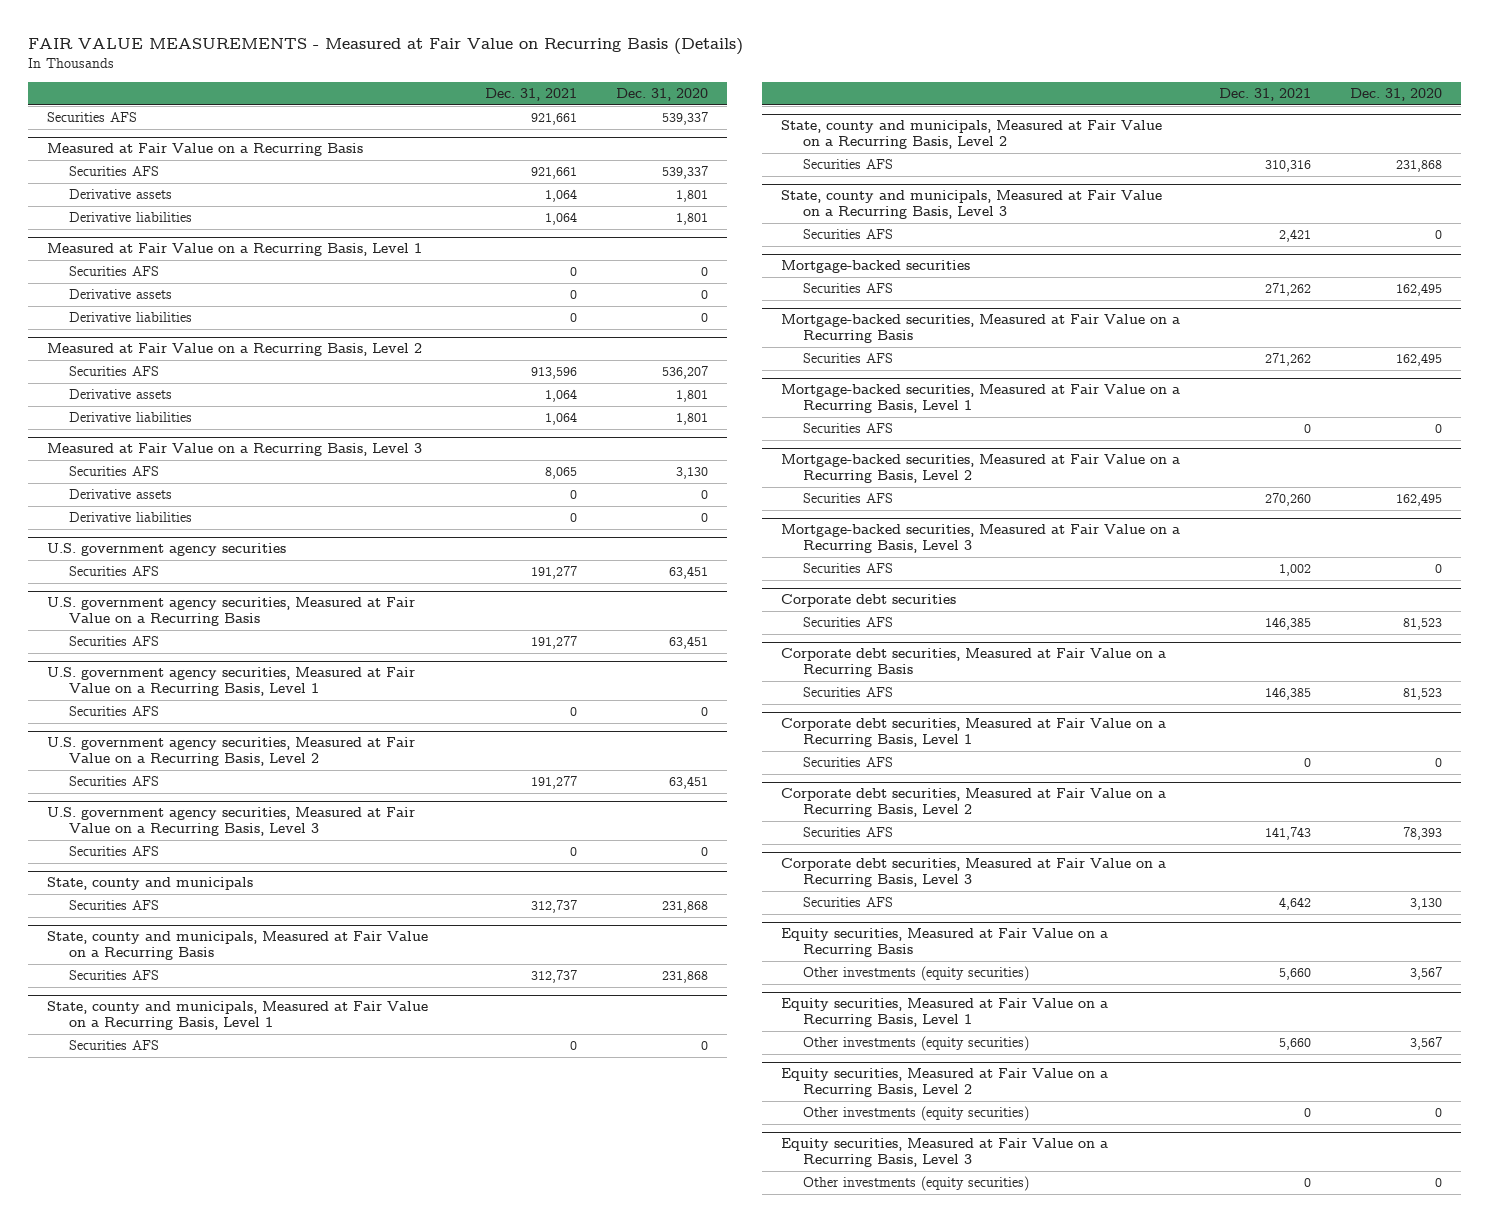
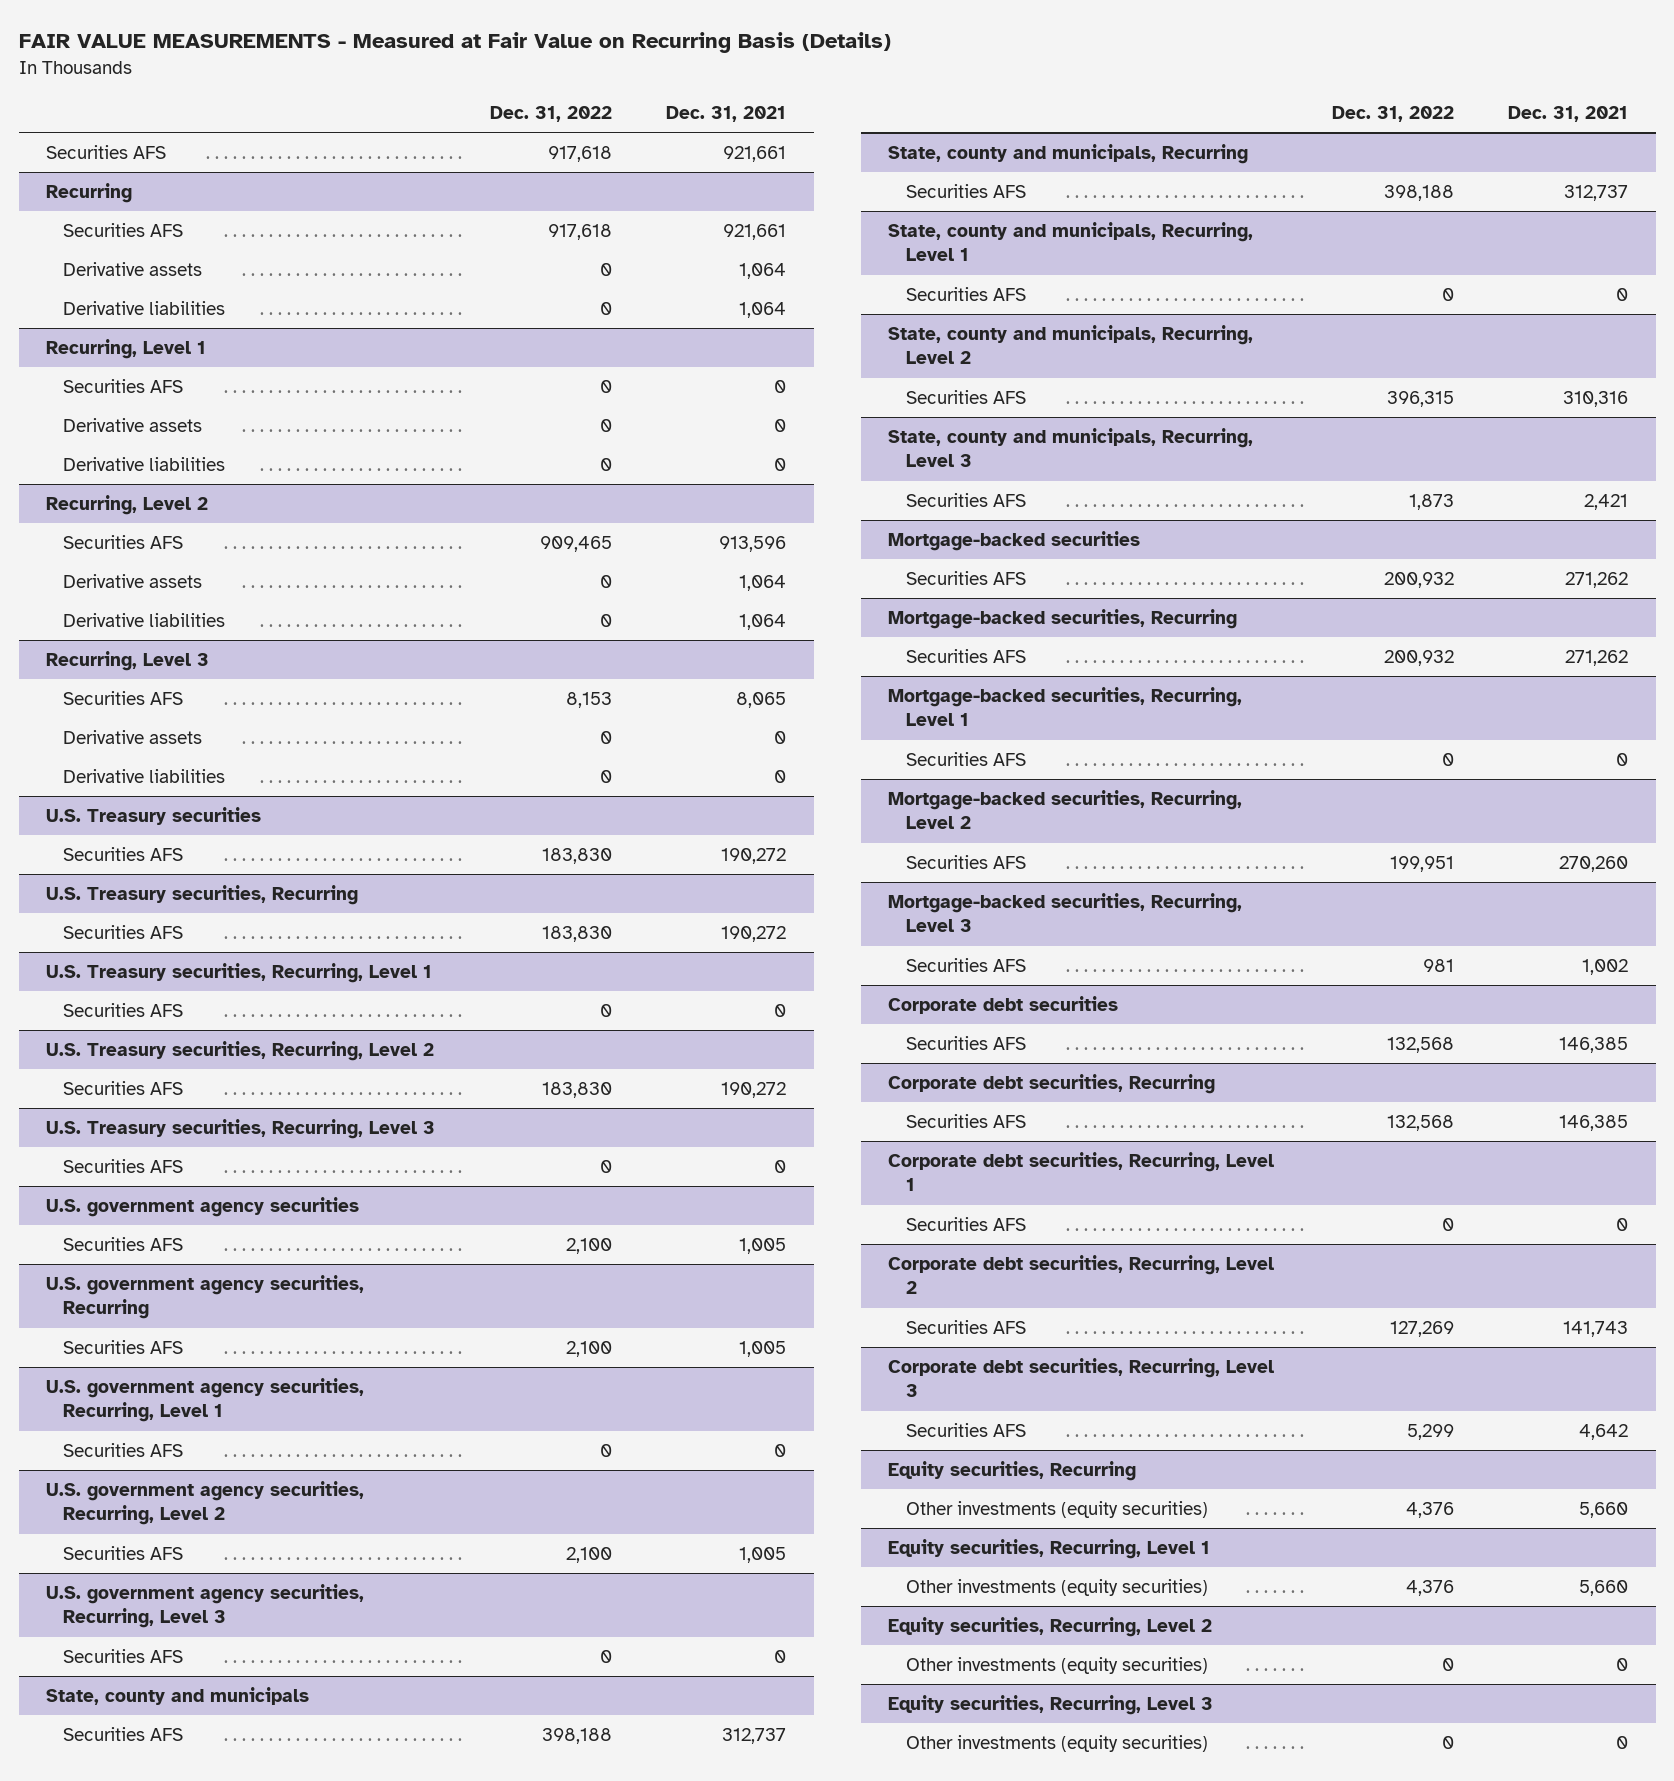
- | Dec. 31, 2021 | Dec. 31, 2020
+ | Dec. 31, 2022 | Dec. 31, 2021
- Measured at Fair Value on a Recurring Basis
+ Recurring
- Measured at Fair Value on a Recurring Basis, Level 1
+ Recurring, Level 1
- Measured at Fair Value on a Recurring Basis, Level 2
+ Recurring, Level 2
- Measured at Fair Value on a Recurring Basis, Level 3
+ Recurring, Level 3
+ U.S. Treasury securities
+ Securities AFS | 183,830 | 190,272
+ U.S. Treasury securities, Recurring
+ Securities AFS | 183,830 | 190,272
+ U.S. Treasury securities, Recurring, Level 1
+ Securities AFS | 0 | 0
+ U.S. Treasury securities, Recurring, Level 2
+ Securities AFS | 183,830 | 190,272
+ U.S. Treasury securities, Recurring, Level 3
+ Securities AFS | 0 | 0
@ U.S. government agency securities
- Securities AFS | 191,277 | 63,451
- U.S. government agency securities, Measured at Fair Value on a Recurring Basis
- Securities AFS | 191,277 | 63,451
- U.S. government agency securities, Measured at Fair Value on a Recurring Basis, Level 1
@ U.S. government agency securities
+ Securities AFS | 2,100 | 1,005
+ U.S. government agency securities, Recurring
+ Securities AFS | 2,100 | 1,005
+ U.S. government agency securities, Recurring, Level 1
- U.S. government agency securities, Measured at Fair Value on a Recurring Basis, Level 2
- Securities AFS | 191,277 | 63,451
- U.S. government agency securities, Measured at Fair Value on a Recurring Basis, Level 3
+ U.S. government agency securities, Recurring, Level 2
+ Securities AFS | 2,100 | 1,005
+ U.S. government agency securities, Recurring, Level 3
- State, county and municipals, Measured at Fair Value on a Recurring Basis
+ State, county and municipals, Recurring
- State, county and municipals, Measured at Fair Value on a Recurring Basis, Level 1
+ State, county and municipals, Recurring, Level 1
- State, county and municipals, Measured at Fair Value on a Recurring Basis, Level 2
+ State, county and municipals, Recurring, Level 2
- State, county and municipals, Measured at Fair Value on a Recurring Basis, Level 3
+ State, county and municipals, Recurring, Level 3
- Mortgage-backed securities, Measured at Fair Value on a Recurring Basis
+ Mortgage-backed securities, Recurring
- Mortgage-backed securities, Measured at Fair Value on a Recurring Basis, Level 1
+ Mortgage-backed securities, Recurring, Level 1
- Mortgage-backed securities, Measured at Fair Value on a Recurring Basis, Level 2
+ Mortgage-backed securities, Recurring, Level 2
- Mortgage-backed securities, Measured at Fair Value on a Recurring Basis, Level 3
+ Mortgage-backed securities, Recurring, Level 3
- Corporate debt securities, Measured at Fair Value on a Recurring Basis
+ Corporate debt securities, Recurring
- Corporate debt securities, Measured at Fair Value on a Recurring Basis, Level 1
+ Corporate debt securities, Recurring, Level 1
- Corporate debt securities, Measured at Fair Value on a Recurring Basis, Level 2
+ Corporate debt securities, Recurring, Level 2
- Corporate debt securities, Measured at Fair Value on a Recurring Basis, Level 3
+ Corporate debt securities, Recurring, Level 3
- Equity securities, Measured at Fair Value on a Recurring Basis
+ Equity securities, Recurring
- Equity securities, Measured at Fair Value on a Recurring Basis, Level 1
+ Equity securities, Recurring, Level 1
- Equity securities, Measured at Fair Value on a Recurring Basis, Level 2
+ Equity securities, Recurring, Level 2
- Equity securities, Measured at Fair Value on a Recurring Basis, Level 3
+ Equity securities, Recurring, Level 3

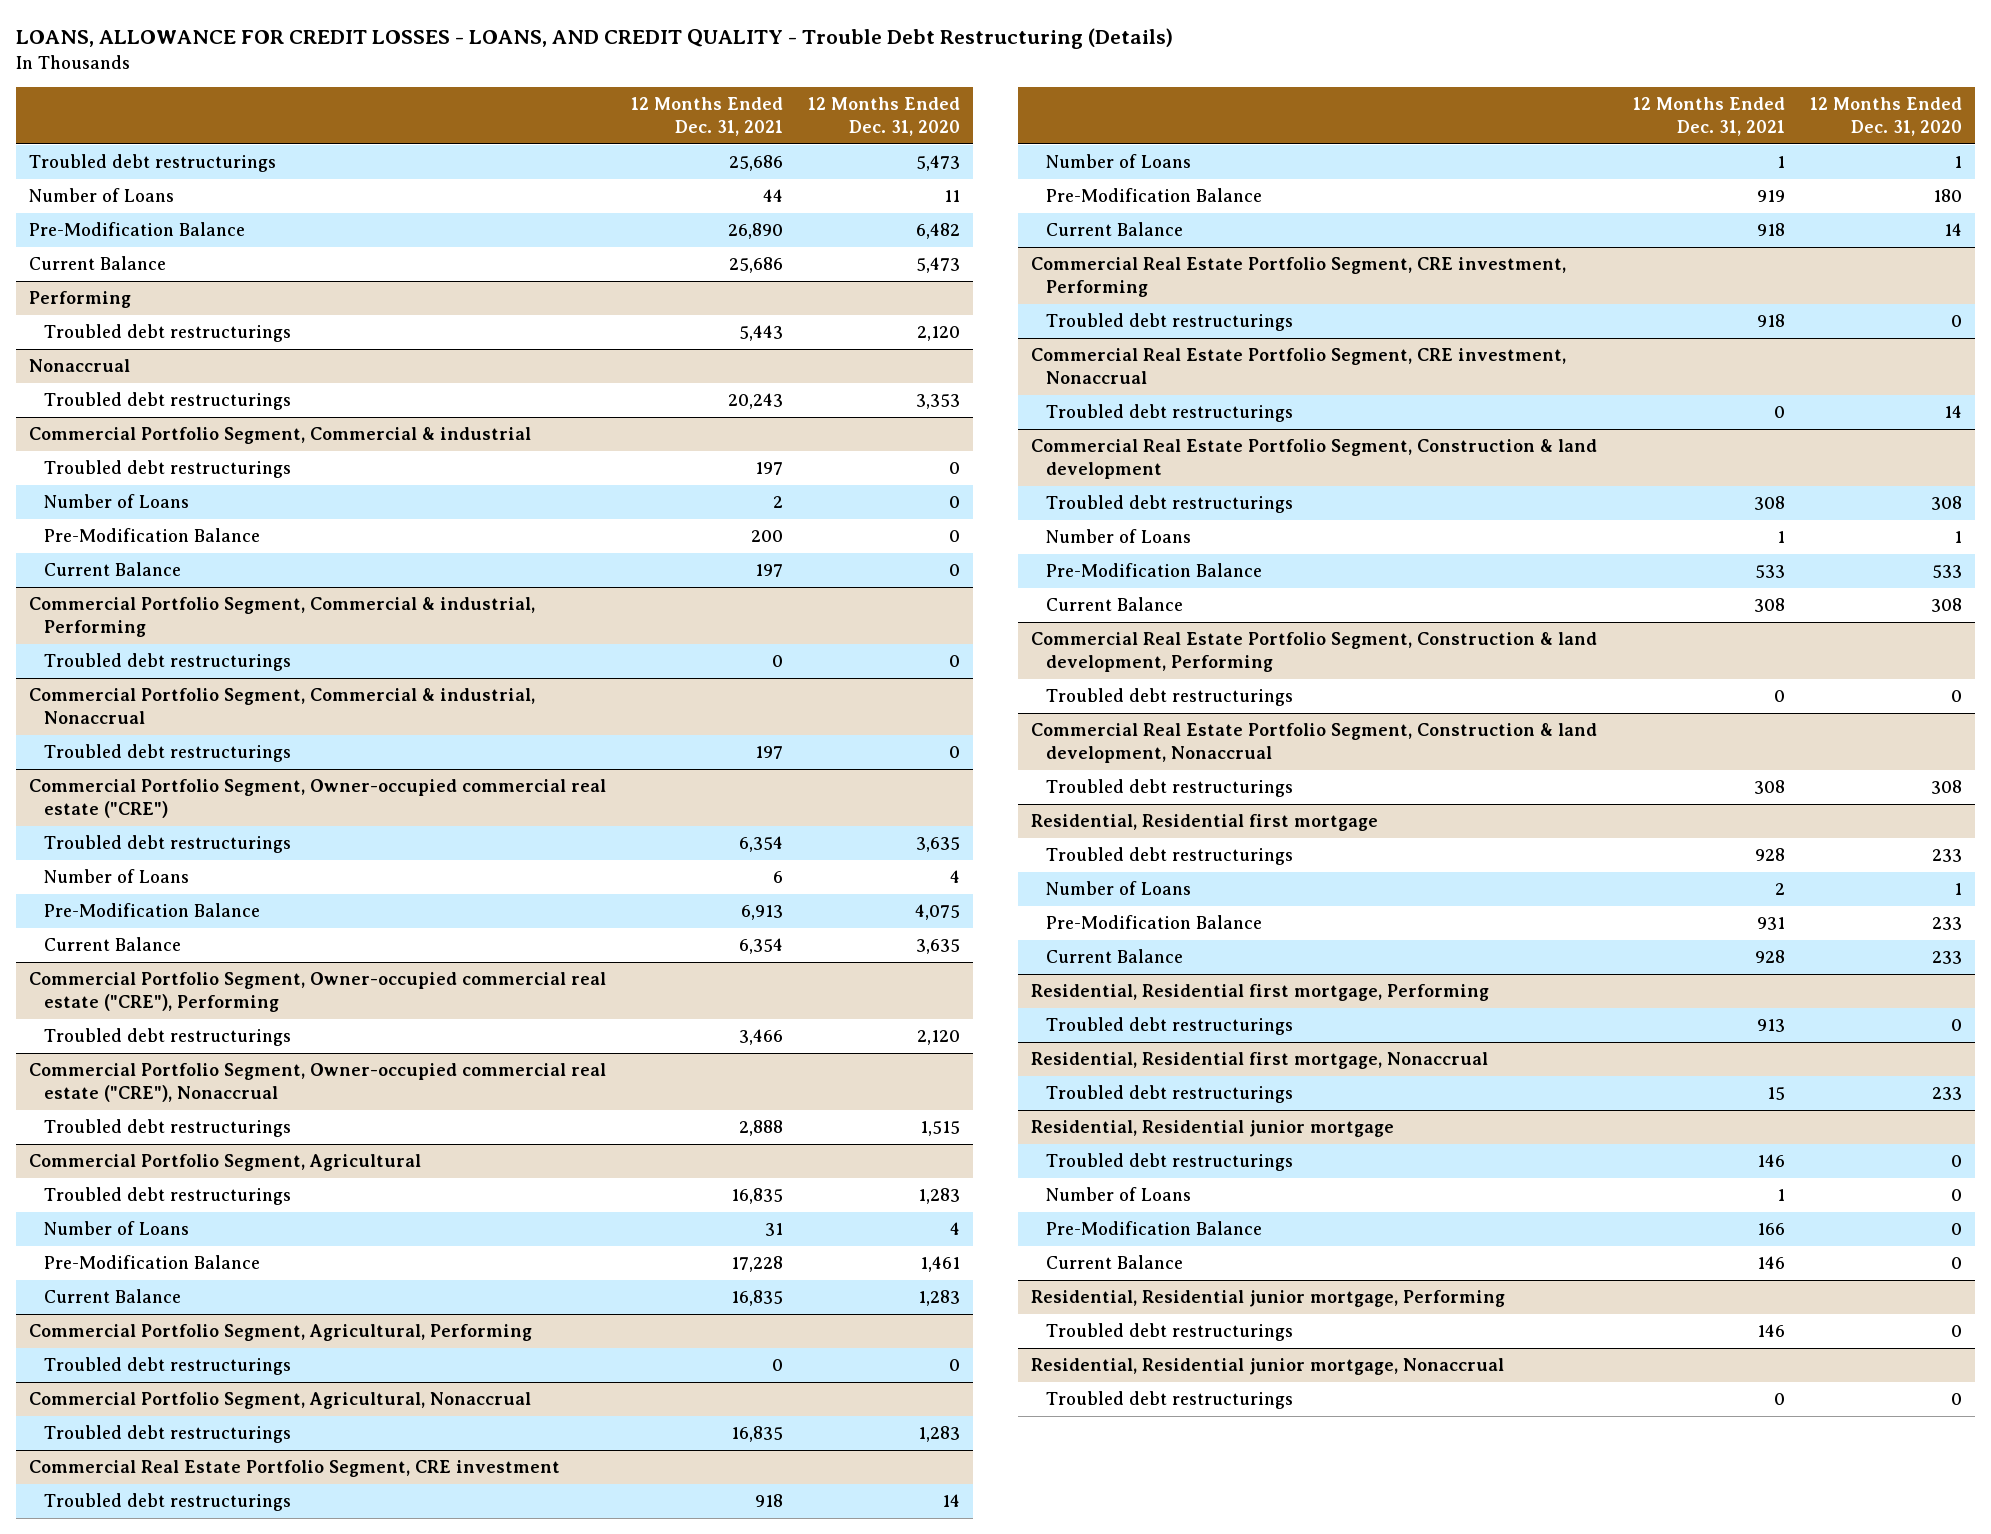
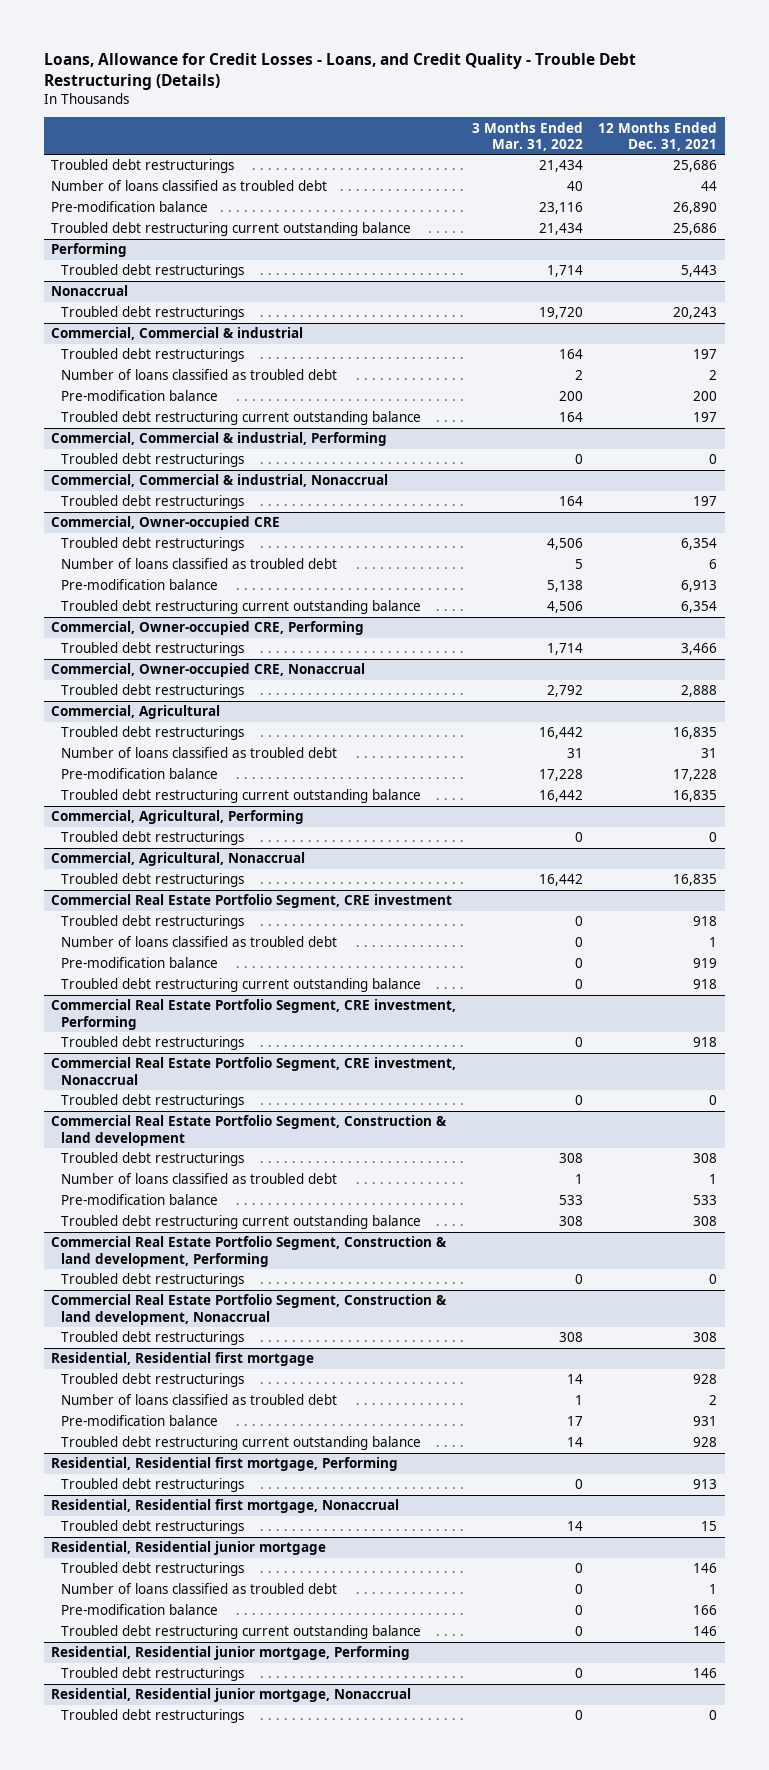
- LOANS, ALLOWANCE FOR CREDIT LOSSES - LOANS, AND CREDIT QUALITY - Trouble Debt Restructuring (Details)
+ Loans, Allowance for Credit Losses - Loans, and Credit Quality - Trouble Debt Restructuring (Details)
- | 12 Months Ended Dec. 31, 2021 | 12 Months Ended Dec. 31, 2020
+ | 3 Months Ended Mar. 31, 2022 | 12 Months Ended Dec. 31, 2021
- Number of Loans | 44 | 11
- Pre-Modification Balance | 26,890 | 6,482
- Current Balance | 25,686 | 5,473
+ Number of loans classified as troubled debt | 40 | 44
+ Pre-modification balance | 23,116 | 26,890
+ Troubled debt restructuring current outstanding balance | 21,434 | 25,686
- Commercial Portfolio Segment, Commercial & industrial
+ Commercial, Commercial & industrial
- Number of Loans | 2 | 0
- Pre-Modification Balance | 200 | 0
- Current Balance | 197 | 0
- Commercial Portfolio Segment, Commercial & industrial, Performing
+ Number of loans classified as troubled debt | 2 | 2
+ Pre-modification balance | 200 | 200
+ Troubled debt restructuring current outstanding balance | 164 | 197
+ Commercial, Commercial & industrial, Performing
- Commercial Portfolio Segment, Commercial & industrial, Nonaccrual
+ Commercial, Commercial & industrial, Nonaccrual
- Commercial Portfolio Segment, Owner-occupied commercial real estate ("CRE")
+ Commercial, Owner-occupied CRE
- Number of Loans | 6 | 4
- Pre-Modification Balance | 6,913 | 4,075
- Current Balance | 6,354 | 3,635
- Commercial Portfolio Segment, Owner-occupied commercial real estate ("CRE"), Performing
+ Number of loans classified as troubled debt | 5 | 6
+ Pre-modification balance | 5,138 | 6,913
+ Troubled debt restructuring current outstanding balance | 4,506 | 6,354
+ Commercial, Owner-occupied CRE, Performing
- Commercial Portfolio Segment, Owner-occupied commercial real estate ("CRE"), Nonaccrual
+ Commercial, Owner-occupied CRE, Nonaccrual
- Commercial Portfolio Segment, Agricultural
+ Commercial, Agricultural
- Number of Loans | 31 | 4
- Pre-Modification Balance | 17,228 | 1,461
- Current Balance | 16,835 | 1,283
- Commercial Portfolio Segment, Agricultural, Performing
+ Number of loans classified as troubled debt | 31 | 31
+ Pre-modification balance | 17,228 | 17,228
+ Troubled debt restructuring current outstanding balance | 16,442 | 16,835
+ Commercial, Agricultural, Performing
- Commercial Portfolio Segment, Agricultural, Nonaccrual
+ Commercial, Agricultural, Nonaccrual
@ Commercial Real Estate Portfolio Segment, CRE investment
- Number of Loans | 1 | 1
- Pre-Modification Balance | 919 | 180
- Current Balance | 918 | 14
+ Number of loans classified as troubled debt | 0 | 1
+ Pre-modification balance | 0 | 919
+ Troubled debt restructuring current outstanding balance | 0 | 918
@ Commercial Real Estate Portfolio Segment, Construction & land development
- Number of Loans | 1 | 1
- Pre-Modification Balance | 533 | 533
- Current Balance | 308 | 308
+ Number of loans classified as troubled debt | 1 | 1
+ Pre-modification balance | 533 | 533
+ Troubled debt restructuring current outstanding balance | 308 | 308
@ Residential, Residential first mortgage
- Number of Loans | 2 | 1
- Pre-Modification Balance | 931 | 233
- Current Balance | 928 | 233
+ Number of loans classified as troubled debt | 1 | 2
+ Pre-modification balance | 17 | 931
+ Troubled debt restructuring current outstanding balance | 14 | 928
@ Residential, Residential junior mortgage
- Number of Loans | 1 | 0
- Pre-Modification Balance | 166 | 0
- Current Balance | 146 | 0
+ Number of loans classified as troubled debt | 0 | 1
+ Pre-modification balance | 0 | 166
+ Troubled debt restructuring current outstanding balance | 0 | 146

